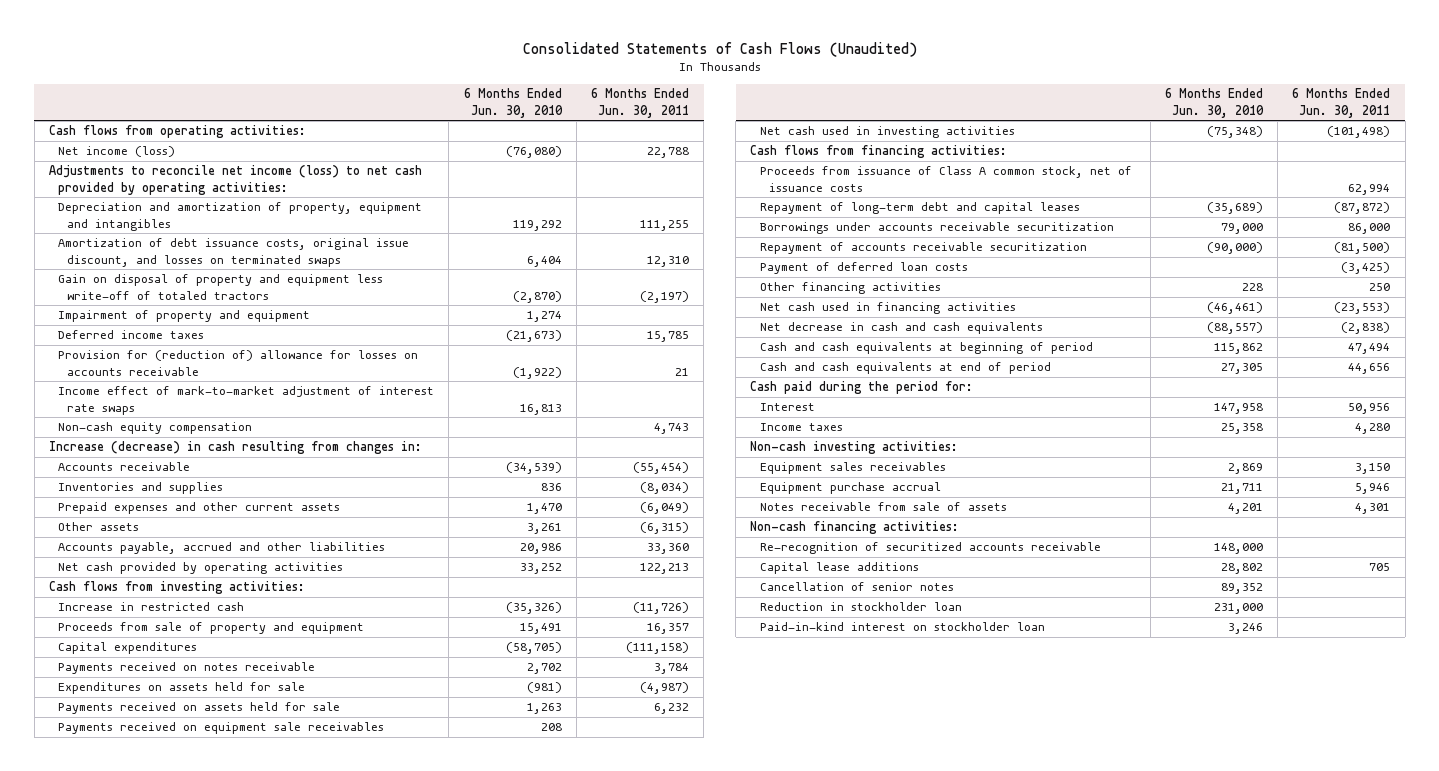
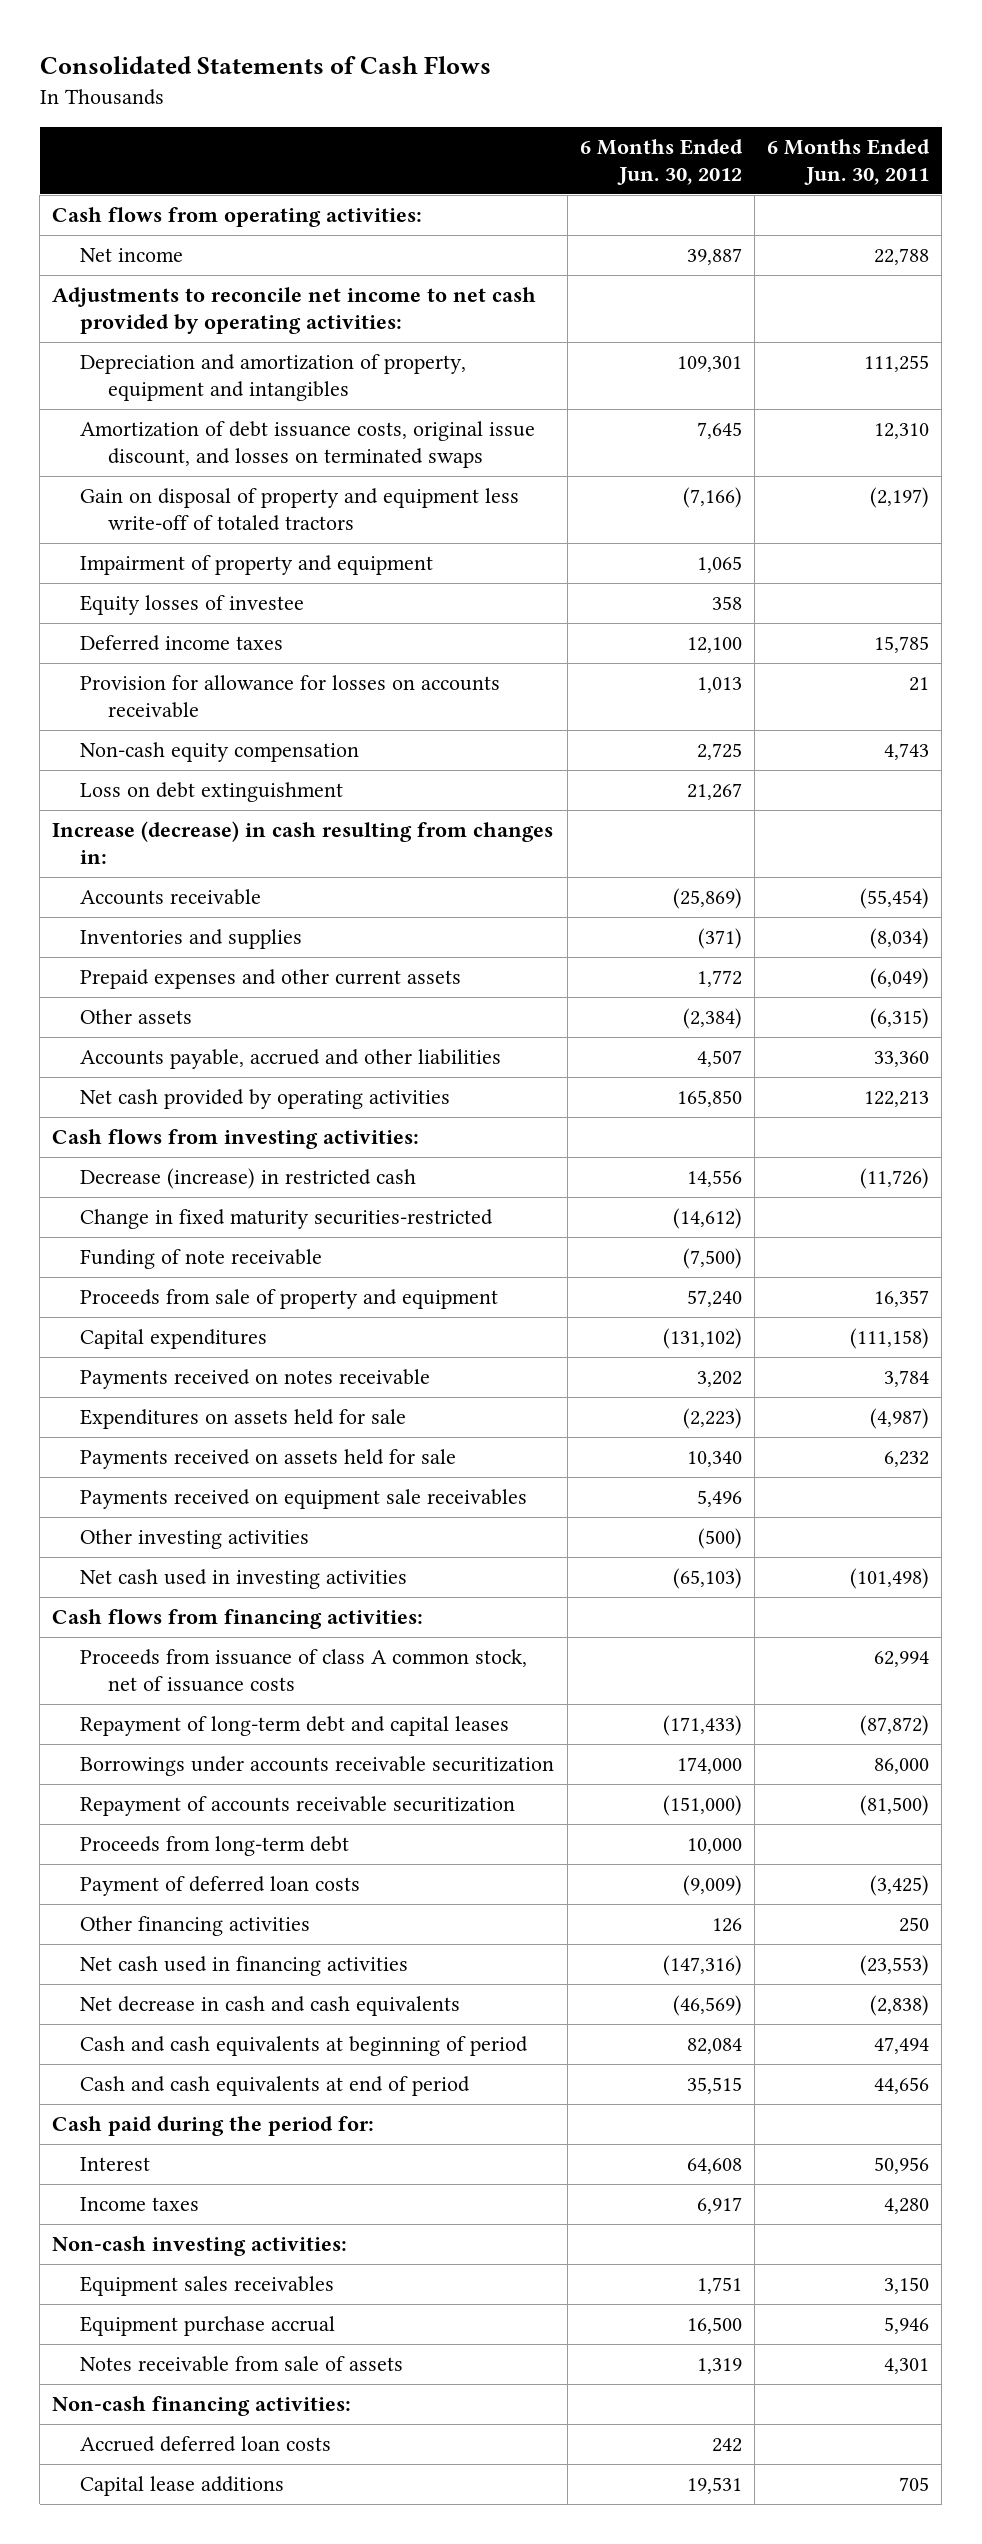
- Consolidated Statements of Cash Flows (Unaudited)
+ Consolidated Statements of Cash Flows
- | 6 Months Ended Jun. 30, 2010 | 6 Months Ended Jun. 30, 2011
+ | 6 Months Ended Jun. 30, 2012 | 6 Months Ended Jun. 30, 2011
- Net income (loss) | (76,080) | 22,788
- Adjustments to reconcile net income (loss) to net cash provided by operating activities:
+ Net income | 39,887 | 22,788
+ Adjustments to reconcile net income to net cash provided by operating activities:
+ Equity losses of investee | 358 |
- Provision for (reduction of) allowance for losses on accounts receivable | (1,922) | 21
- Income effect of mark-to-market adjustment of interest rate swaps | 16,813 |
+ Provision for allowance for losses on accounts receivable | 1,013 | 21
+ Loss on debt extinguishment | 21,267 |
- Increase in restricted cash | (35,326) | (11,726)
+ Decrease (increase) in restricted cash | 14,556 | (11,726)
+ Change in fixed maturity securities-restricted | (14,612) |
+ Funding of note receivable | (7,500) |
+ Other investing activities | (500) |
- Proceeds from issuance of Class A common stock, net of issuance costs | | 62,994
+ Proceeds from issuance of class A common stock, net of issuance costs | | 62,994
+ Proceeds from long-term debt | 10,000 |
- Re-recognition of securitized accounts receivable | 148,000 |
+ Accrued deferred loan costs | 242 |
- Cancellation of senior notes | 89,352 |
- Reduction in stockholder loan | 231,000 |
- Paid-in-kind interest on stockholder loan | 3,246 |

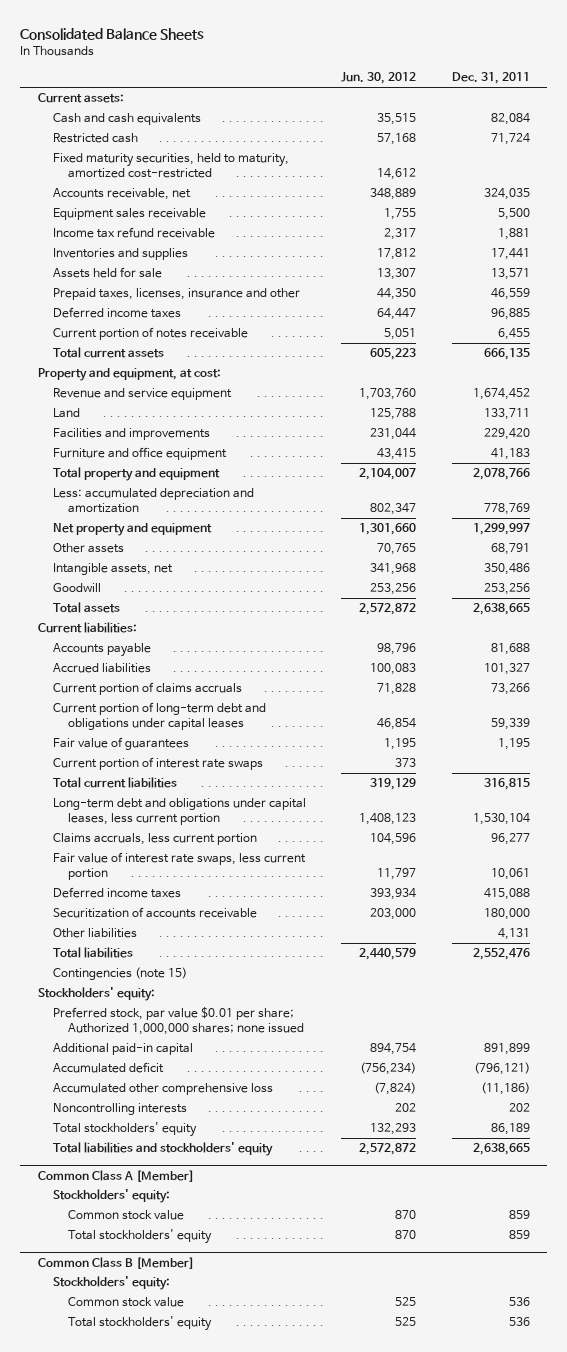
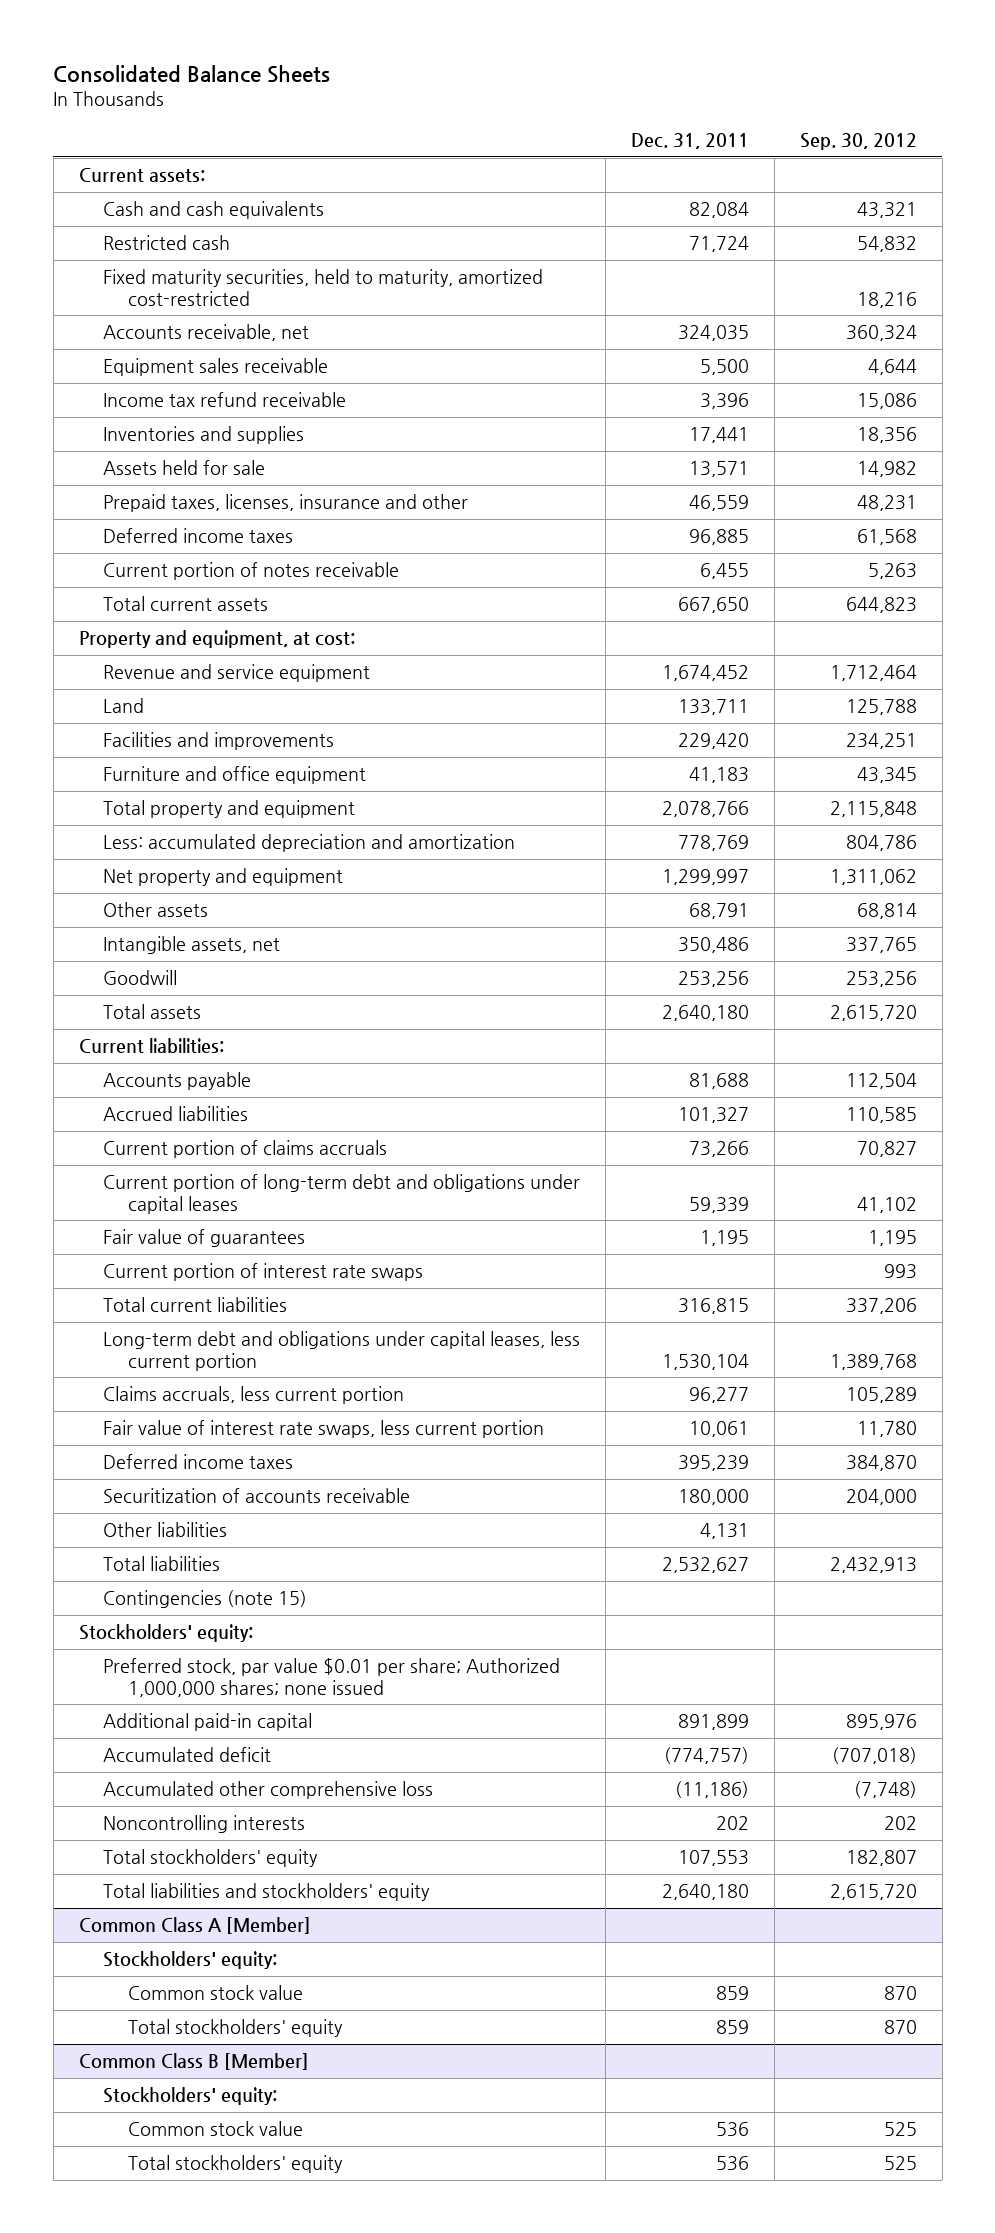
- | Jun. 30, 2012 | Dec. 31, 2011
+ | Dec. 31, 2011 | Sep. 30, 2012
- Income tax refund receivable | 2,317 | 1,881
+ Income tax refund receivable | 3,396 | 15,086
- Total current assets | 605,223 | 666,135
+ Total current assets | 667,650 | 644,823
- Total assets | 2,572,872 | 2,638,665
+ Total assets | 2,640,180 | 2,615,720
- Deferred income taxes | 393,934 | 415,088
+ Deferred income taxes | 395,239 | 384,870
- Total liabilities | 2,440,579 | 2,552,476
+ Total liabilities | 2,532,627 | 2,432,913
- Accumulated deficit | (756,234) | (796,121)
+ Accumulated deficit | (774,757) | (707,018)
- Total stockholders' equity | 132,293 | 86,189
- Total liabilities and stockholders' equity | 2,572,872 | 2,638,665
+ Total stockholders' equity | 107,553 | 182,807
+ Total liabilities and stockholders' equity | 2,640,180 | 2,615,720

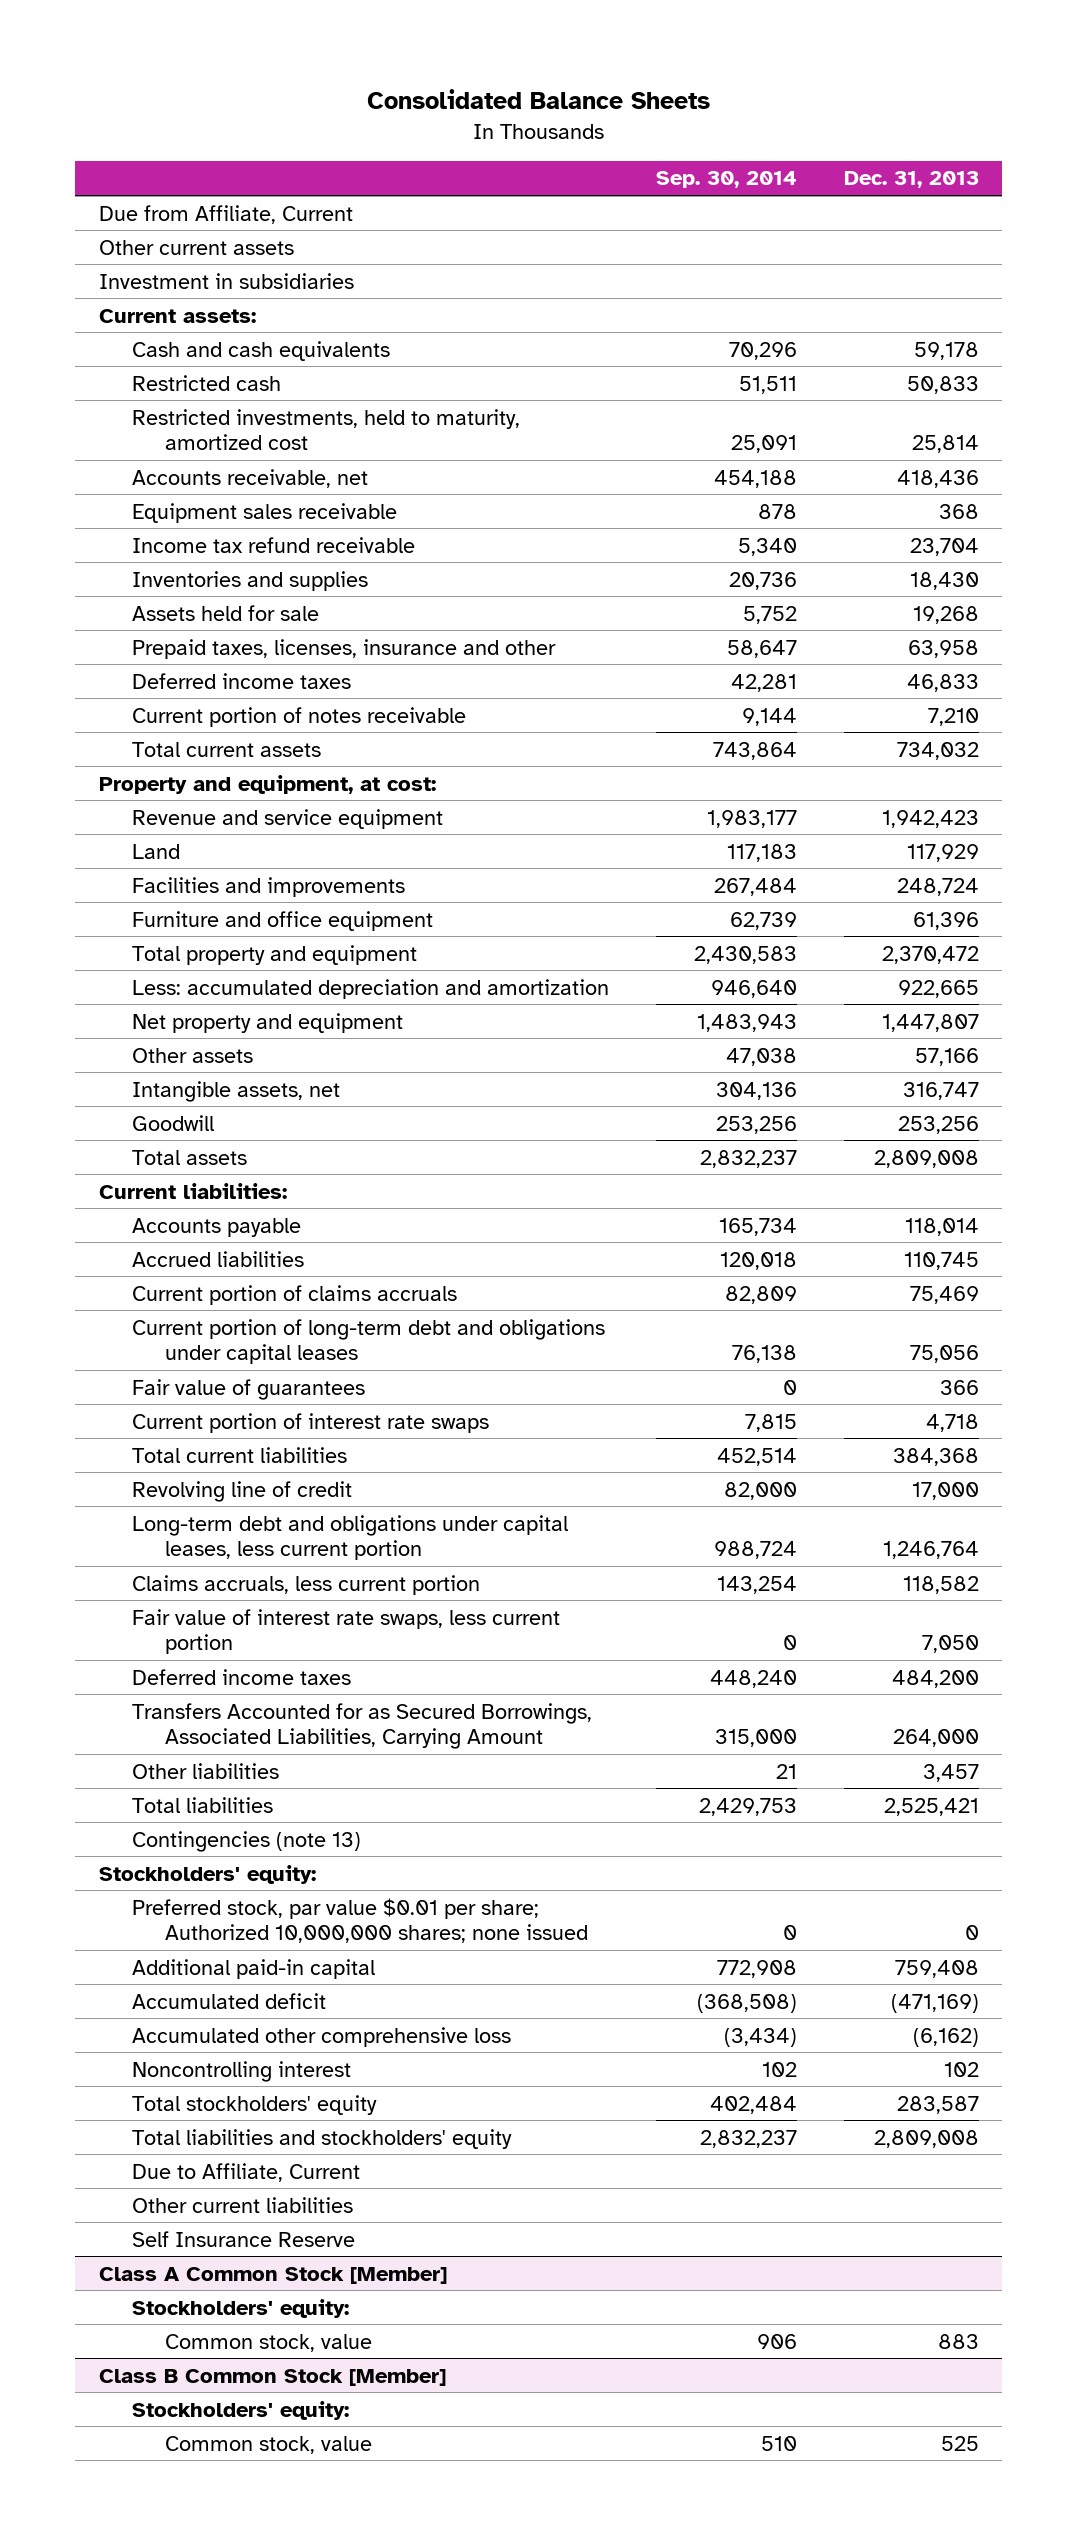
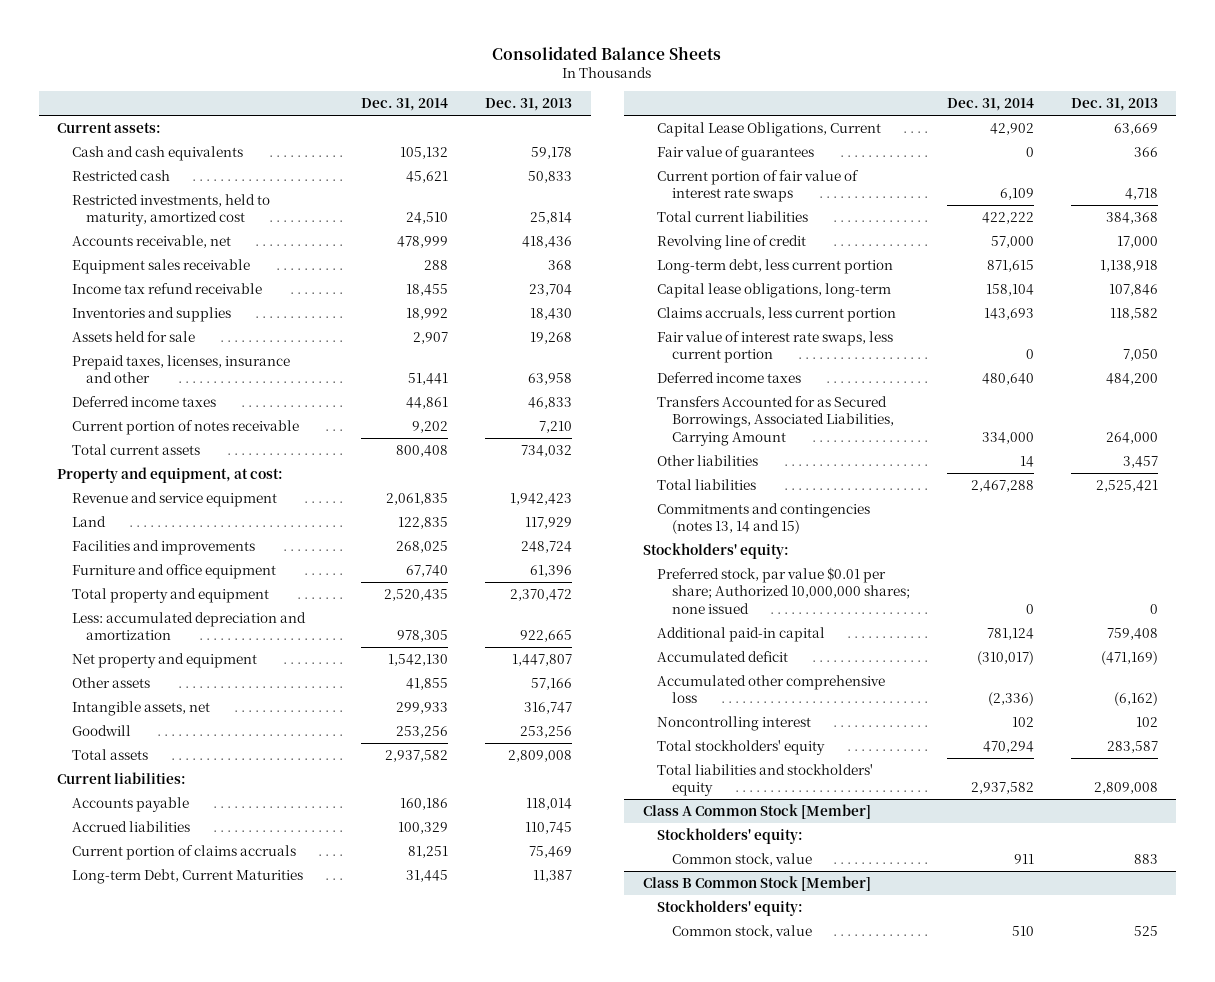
- | Sep. 30, 2014 | Dec. 31, 2013
+ | Dec. 31, 2014 | Dec. 31, 2013
- Due from Affiliate, Current
- Other current assets
- Investment in subsidiaries
- Current portion of long-term debt and obligations under capital leases | 76,138 | 75,056
+ Long-term Debt, Current Maturities | 31,445 | 11,387
+ Capital Lease Obligations, Current | 42,902 | 63,669
- Current portion of interest rate swaps | 7,815 | 4,718
+ Current portion of fair value of interest rate swaps | 6,109 | 4,718
- Long-term debt and obligations under capital leases, less current portion | 988,724 | 1,246,764
+ Long-term debt, less current portion | 871,615 | 1,138,918
+ Capital lease obligations, long-term | 158,104 | 107,846
- Contingencies (note 13)
+ Commitments and contingencies (notes 13, 14 and 15)
- Due to Affiliate, Current
- Other current liabilities
- Self Insurance Reserve

